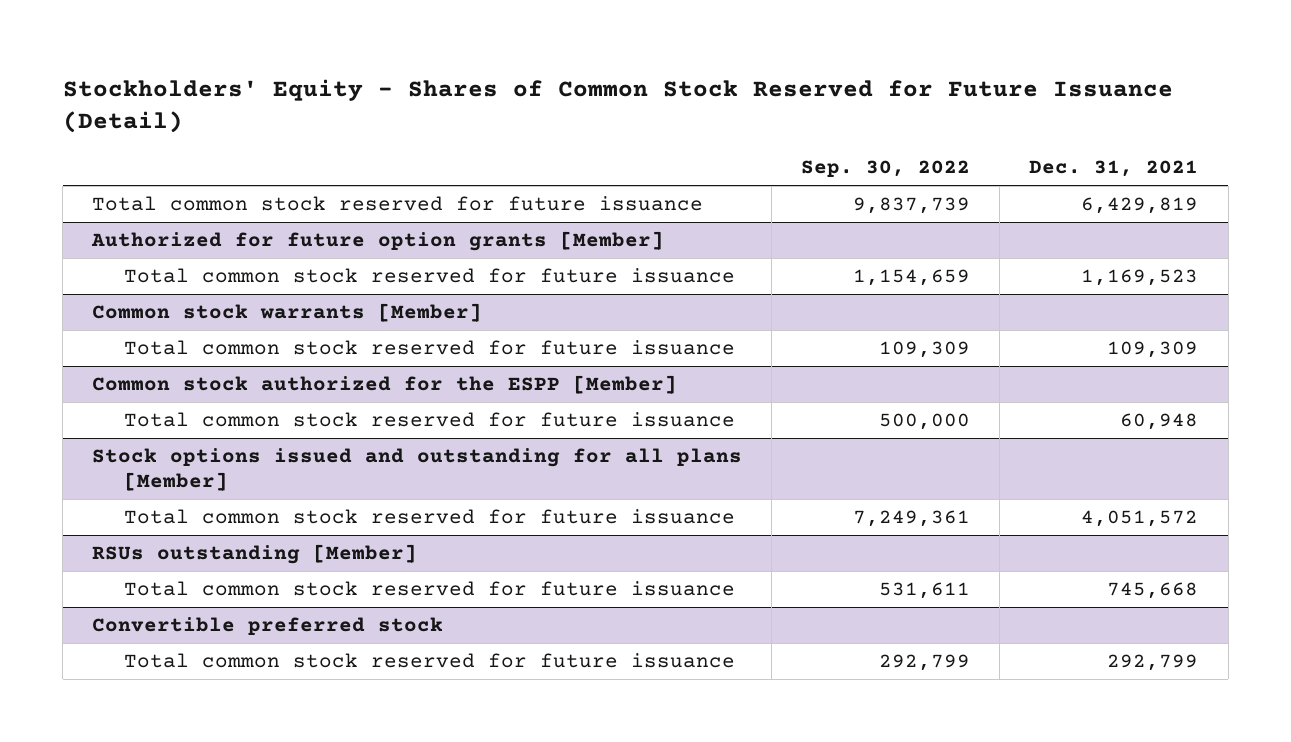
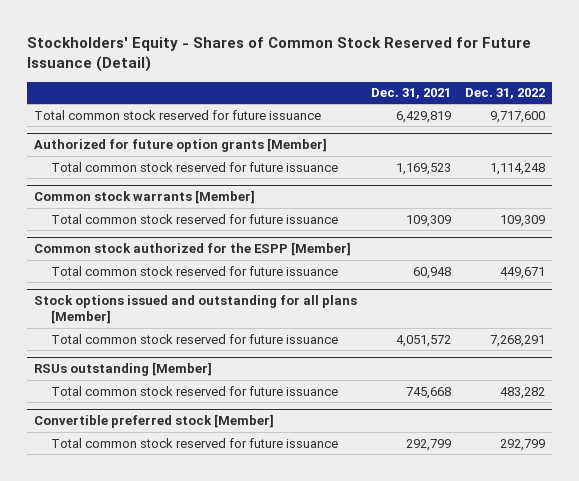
- | Sep. 30, 2022 | Dec. 31, 2021
+ | Dec. 31, 2021 | Dec. 31, 2022
- Convertible preferred stock
+ Convertible preferred stock [Member]

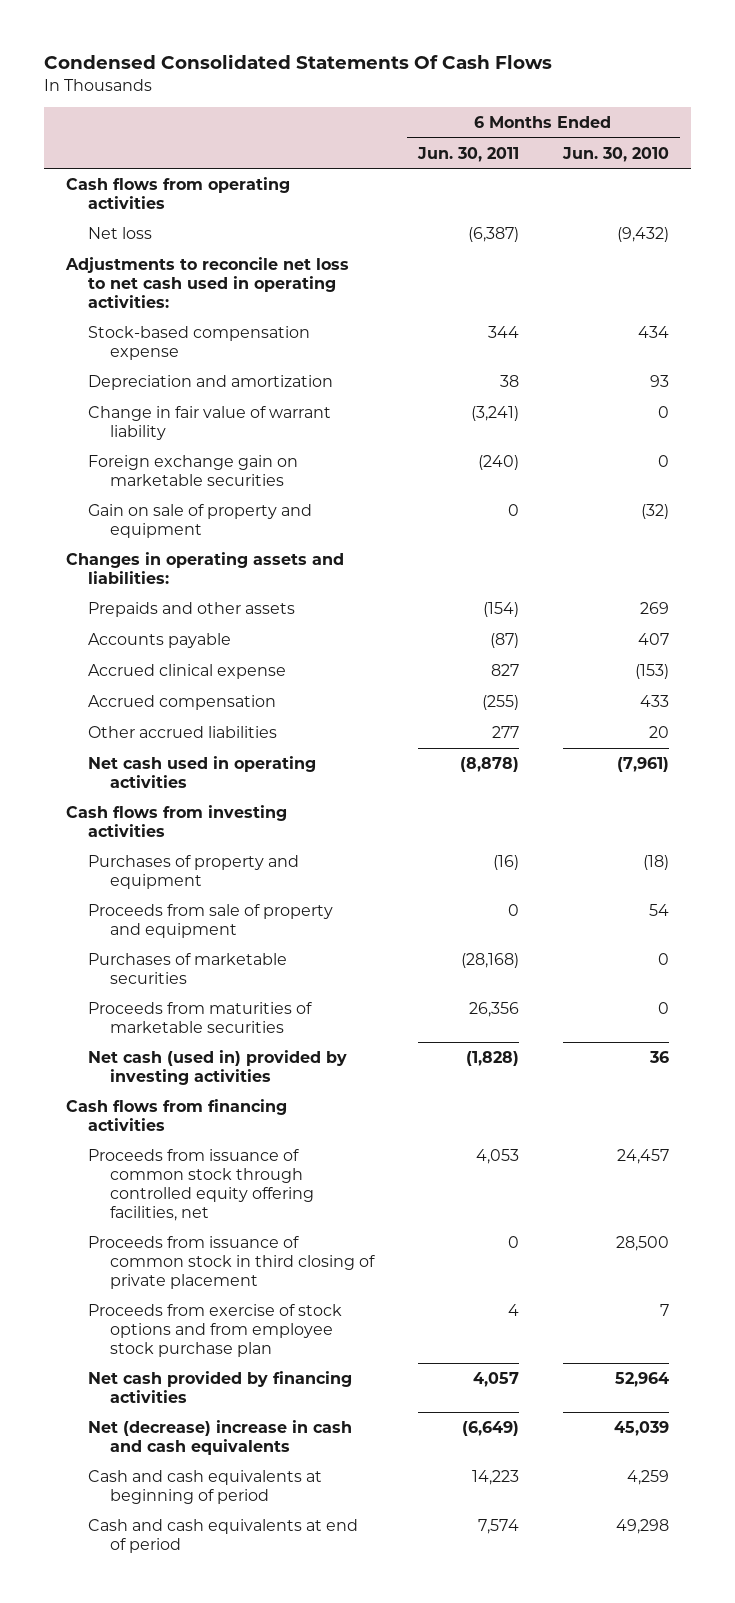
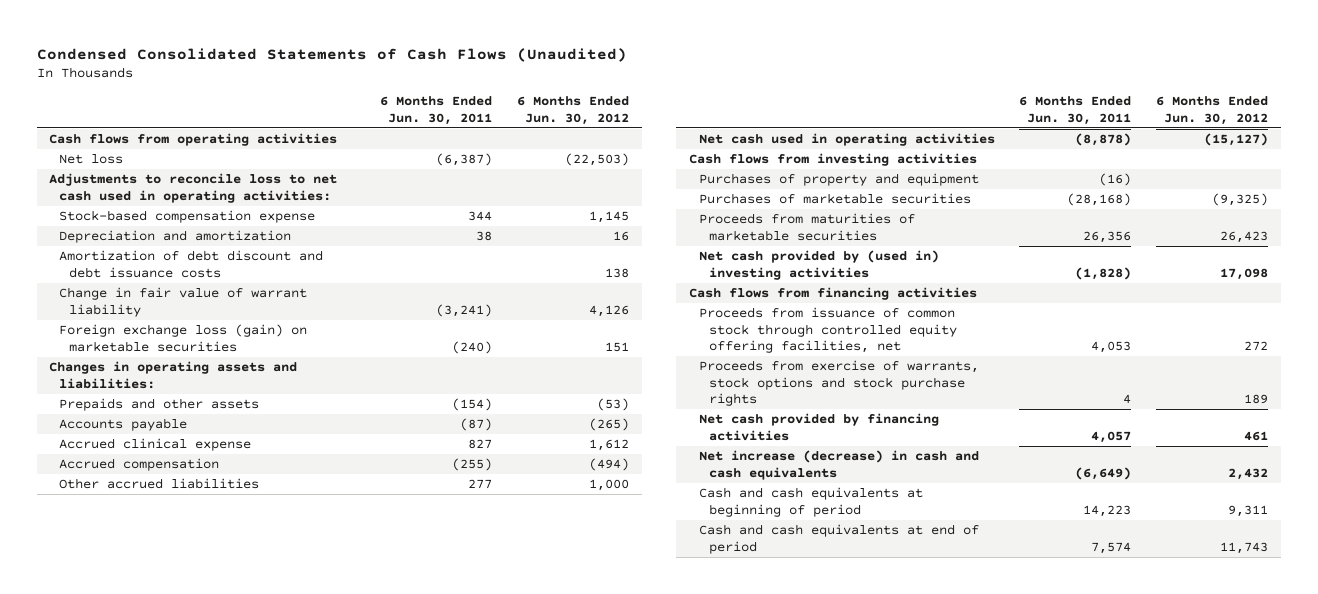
- Condensed Consolidated Statements Of Cash Flows
+ Condensed Consolidated Statements of Cash Flows (Unaudited)
- | 6 Months Ended Jun. 30, 2011 | 6 Months Ended Jun. 30, 2010
+ | 6 Months Ended Jun. 30, 2011 | 6 Months Ended Jun. 30, 2012
- Adjustments to reconcile net loss to net cash used in operating activities:
+ Adjustments to reconcile loss to net cash used in operating activities:
+ Amortization of debt discount and debt issuance costs | | 138
- Foreign exchange gain on marketable securities | (240) | 0
- Gain on sale of property and equipment | 0 | (32)
+ Foreign exchange loss (gain) on marketable securities | (240) | 151
- Proceeds from sale of property and equipment | 0 | 54
- Net cash (used in) provided by investing activities | (1,828) | 36
+ Net cash provided by (used in) investing activities | (1,828) | 17,098
- Proceeds from issuance of common stock in third closing of private placement | 0 | 28,500
- Proceeds from exercise of stock options and from employee stock purchase plan | 4 | 7
+ Proceeds from exercise of warrants, stock options and stock purchase rights | 4 | 189
- Net (decrease) increase in cash and cash equivalents | (6,649) | 45,039
+ Net increase (decrease) in cash and cash equivalents | (6,649) | 2,432

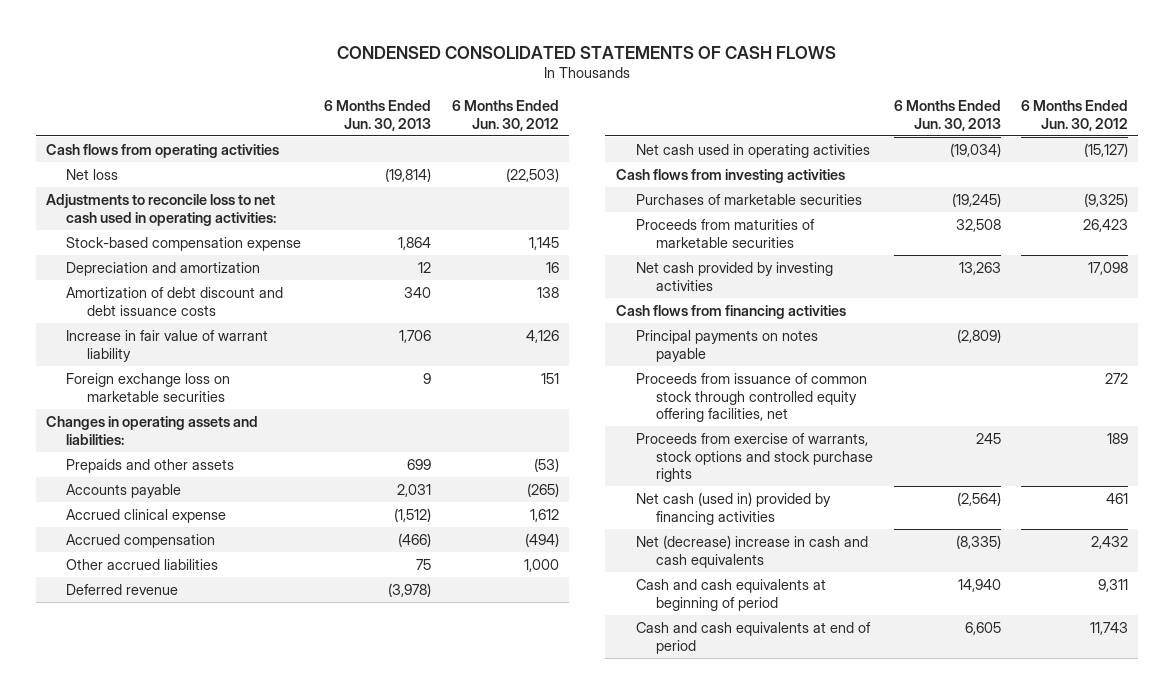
- Condensed Consolidated Statements of Cash Flows (Unaudited)
+ CONDENSED CONSOLIDATED STATEMENTS OF CASH FLOWS
- | 6 Months Ended Jun. 30, 2011 | 6 Months Ended Jun. 30, 2012
+ | 6 Months Ended Jun. 30, 2013 | 6 Months Ended Jun. 30, 2012
- Change in fair value of warrant liability | (3,241) | 4,126
- Foreign exchange loss (gain) on marketable securities | (240) | 151
+ Increase in fair value of warrant liability | 1,706 | 4,126
+ Foreign exchange loss on marketable securities | 9 | 151
+ Deferred revenue | (3,978) |
- Purchases of property and equipment | (16) |
- Net cash provided by (used in) investing activities | (1,828) | 17,098
+ Net cash provided by investing activities | 13,263 | 17,098
+ Principal payments on notes payable | (2,809) |
- Net cash provided by financing activities | 4,057 | 461
- Net increase (decrease) in cash and cash equivalents | (6,649) | 2,432
+ Net cash (used in) provided by financing activities | (2,564) | 461
+ Net (decrease) increase in cash and cash equivalents | (8,335) | 2,432

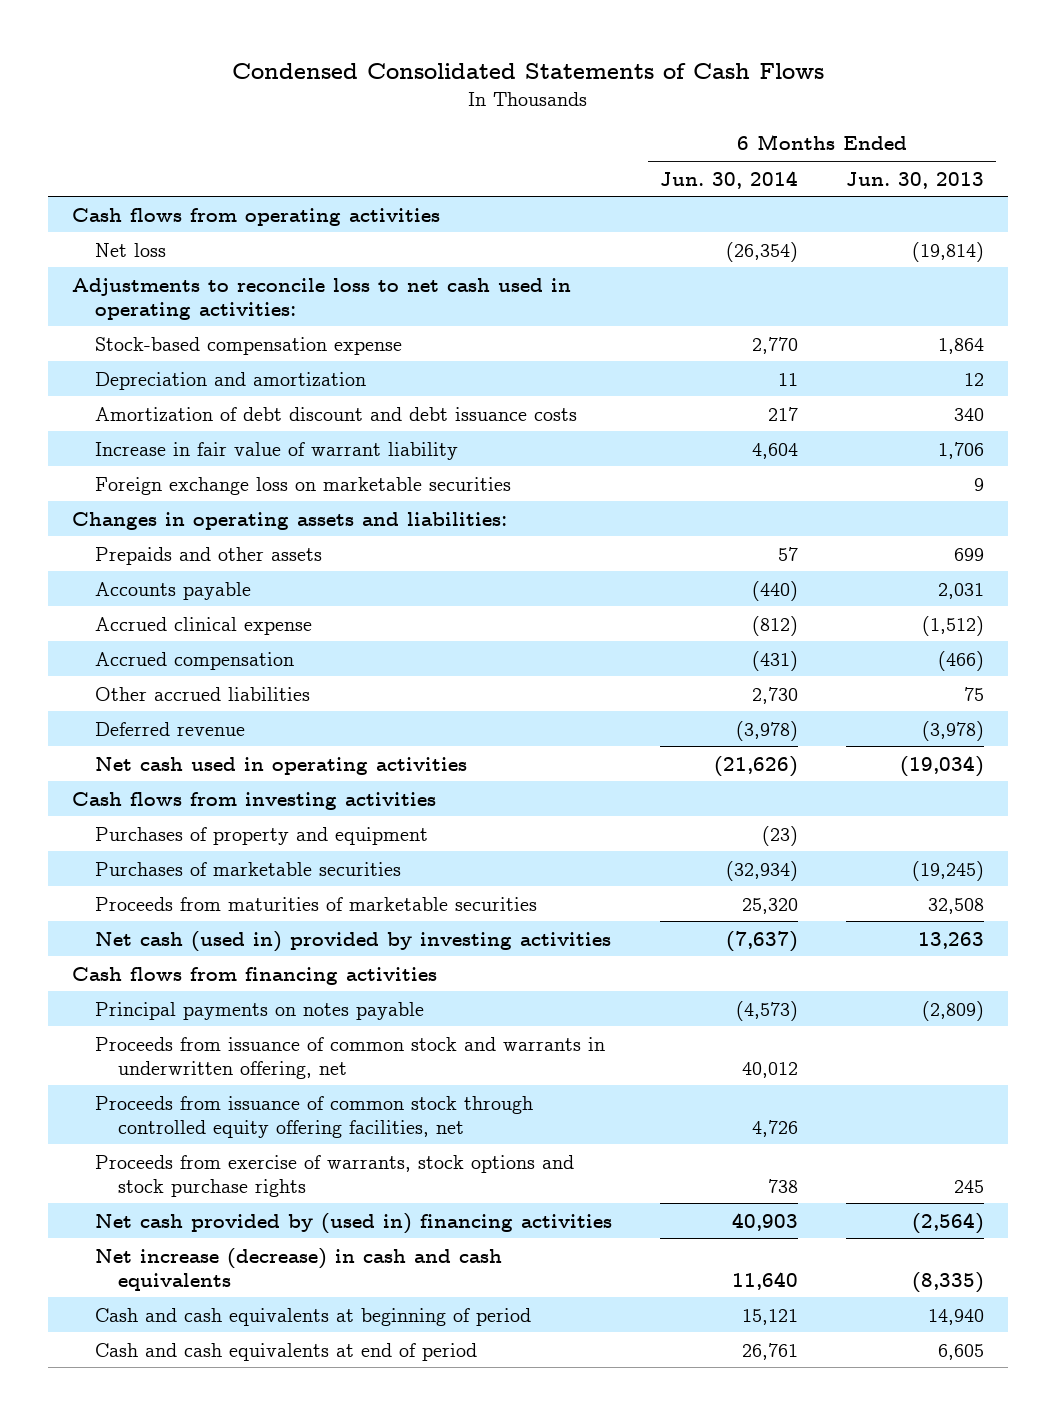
- CONDENSED CONSOLIDATED STATEMENTS OF CASH FLOWS
+ Condensed Consolidated Statements of Cash Flows
- | 6 Months Ended Jun. 30, 2013 | 6 Months Ended Jun. 30, 2012
+ | 6 Months Ended Jun. 30, 2014 | 6 Months Ended Jun. 30, 2013
+ Purchases of property and equipment | (23) |
- Net cash provided by investing activities | 13,263 | 17,098
+ Net cash (used in) provided by investing activities | (7,637) | 13,263
+ Proceeds from issuance of common stock and warrants in underwritten offering, net | 40,012 |
- Net cash (used in) provided by financing activities | (2,564) | 461
- Net (decrease) increase in cash and cash equivalents | (8,335) | 2,432
+ Net cash provided by (used in) financing activities | 40,903 | (2,564)
+ Net increase (decrease) in cash and cash equivalents | 11,640 | (8,335)

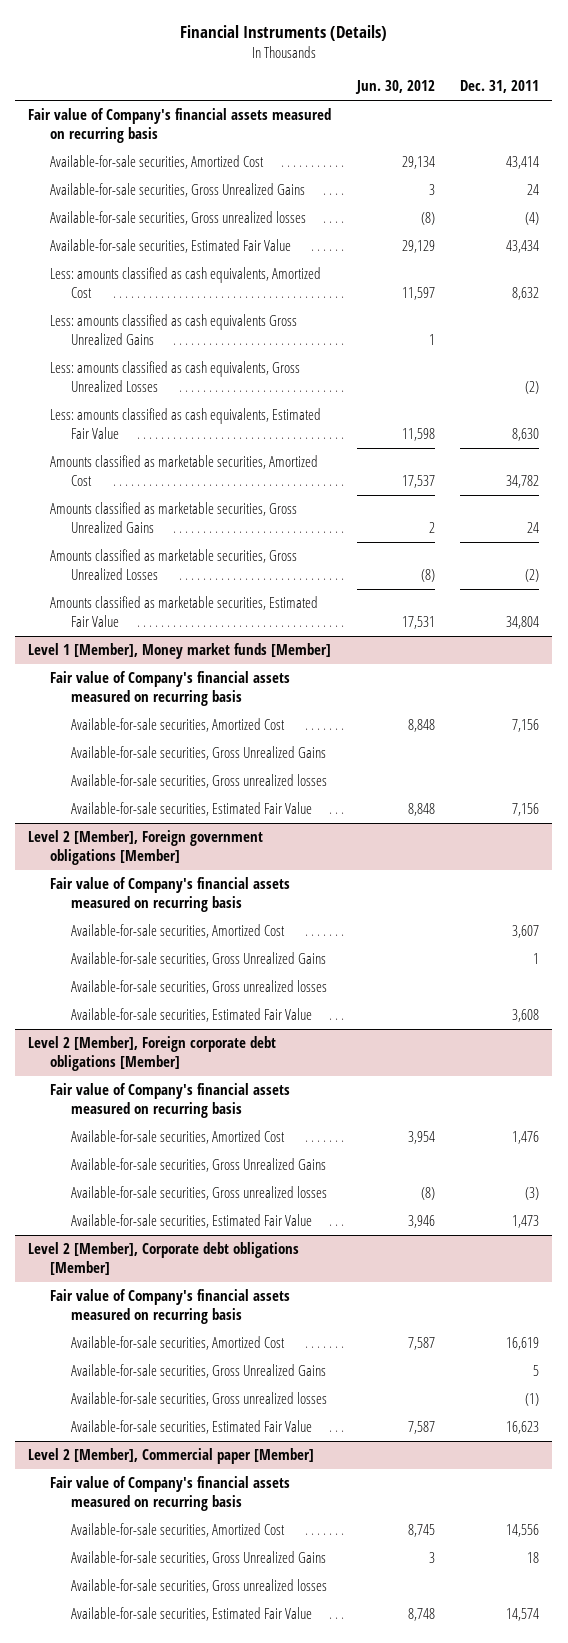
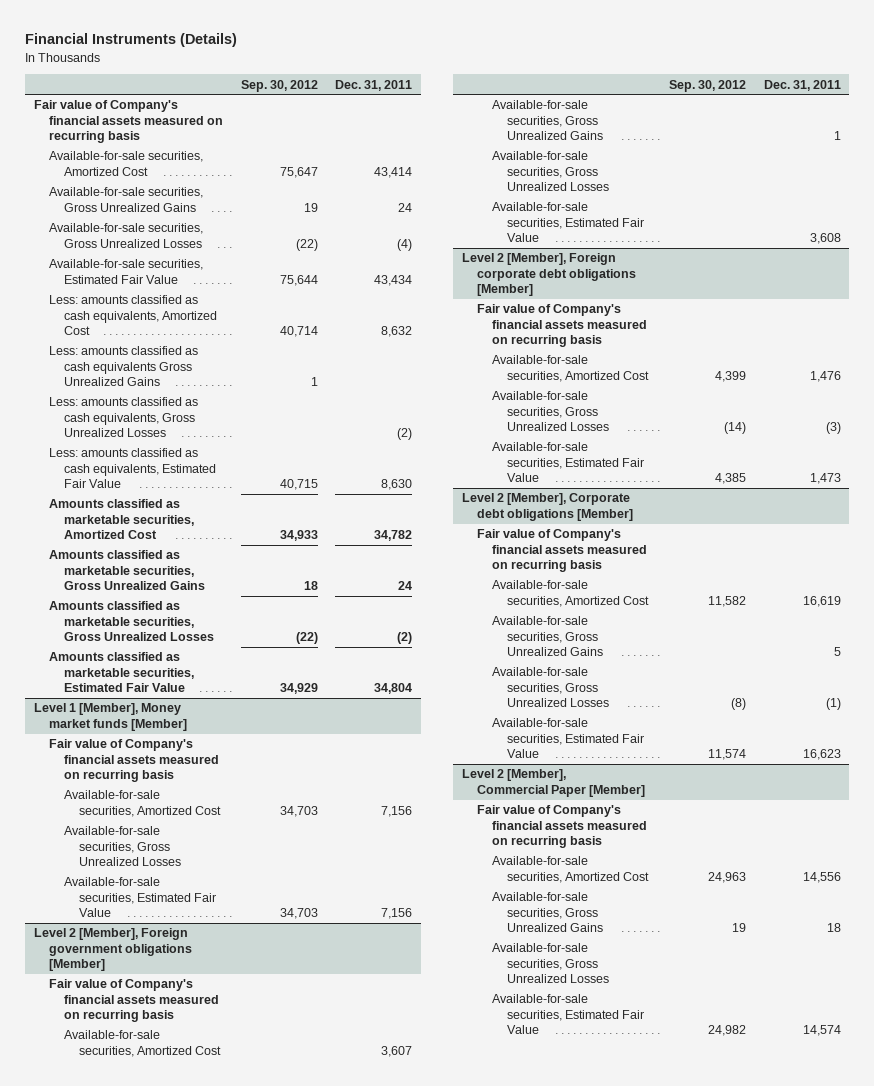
- | Jun. 30, 2012 | Dec. 31, 2011
+ | Sep. 30, 2012 | Dec. 31, 2011
- Available-for-sale securities, Gross unrealized losses | (8) | (4)
+ Available-for-sale securities, Gross Unrealized Losses | (22) | (4)
@ Level 1 [Member], Money market funds [Member]
- Available-for-sale securities, Gross Unrealized Gains
- Available-for-sale securities, Gross unrealized losses
+ Available-for-sale securities, Gross Unrealized Losses
@ Level 2 [Member], Foreign government obligations [Member]
- Available-for-sale securities, Gross unrealized losses
+ Available-for-sale securities, Gross Unrealized Losses
@ Level 2 [Member], Foreign corporate debt obligations [Member]
- Available-for-sale securities, Gross Unrealized Gains
- Available-for-sale securities, Gross unrealized losses | (8) | (3)
+ Available-for-sale securities, Gross Unrealized Losses | (14) | (3)
@ Level 2 [Member], Corporate debt obligations [Member]
- Available-for-sale securities, Gross unrealized losses | | (1)
+ Available-for-sale securities, Gross Unrealized Losses | (8) | (1)
- Level 2 [Member], Commercial paper [Member]
+ Level 2 [Member], Commercial Paper [Member]
- Available-for-sale securities, Gross unrealized losses
+ Available-for-sale securities, Gross Unrealized Losses

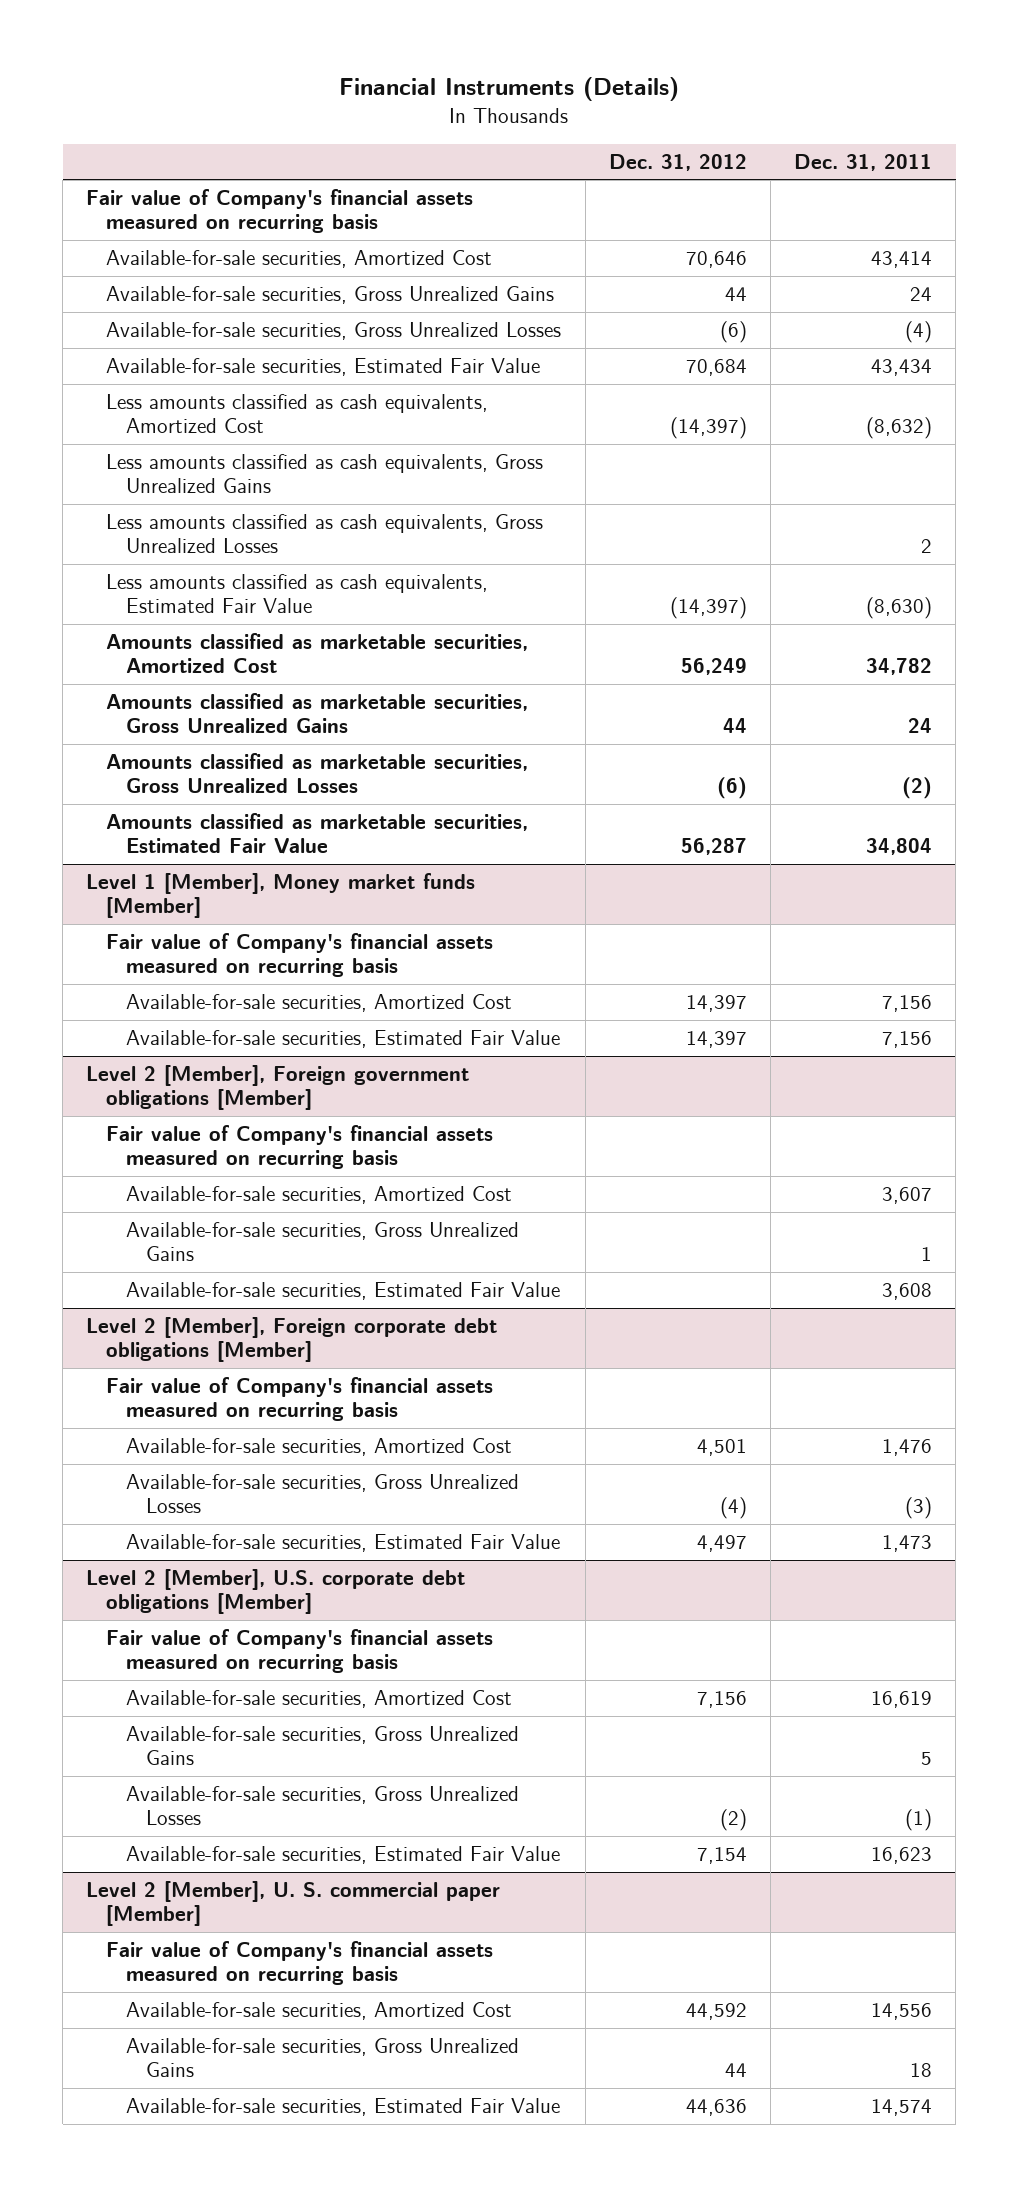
- | Sep. 30, 2012 | Dec. 31, 2011
+ | Dec. 31, 2012 | Dec. 31, 2011
- Less: amounts classified as cash equivalents, Amortized Cost | 40,714 | 8,632
- Less: amounts classified as cash equivalents Gross Unrealized Gains | 1 |
- Less: amounts classified as cash equivalents, Gross Unrealized Losses | | (2)
- Less: amounts classified as cash equivalents, Estimated Fair Value | 40,715 | 8,630
+ Less amounts classified as cash equivalents, Amortized Cost | (14,397) | (8,632)
+ Less amounts classified as cash equivalents, Gross Unrealized Gains
+ Less amounts classified as cash equivalents, Gross Unrealized Losses | | 2
+ Less amounts classified as cash equivalents, Estimated Fair Value | (14,397) | (8,630)
@ Level 1 [Member], Money market funds [Member]
- Available-for-sale securities, Gross Unrealized Losses
@ Level 2 [Member], Foreign government obligations [Member]
- Available-for-sale securities, Gross Unrealized Losses
- Level 2 [Member], Corporate debt obligations [Member]
+ Level 2 [Member], U.S. corporate debt obligations [Member]
- Level 2 [Member], Commercial Paper [Member]
+ Level 2 [Member], U. S. commercial paper [Member]
- Available-for-sale securities, Gross Unrealized Losses

